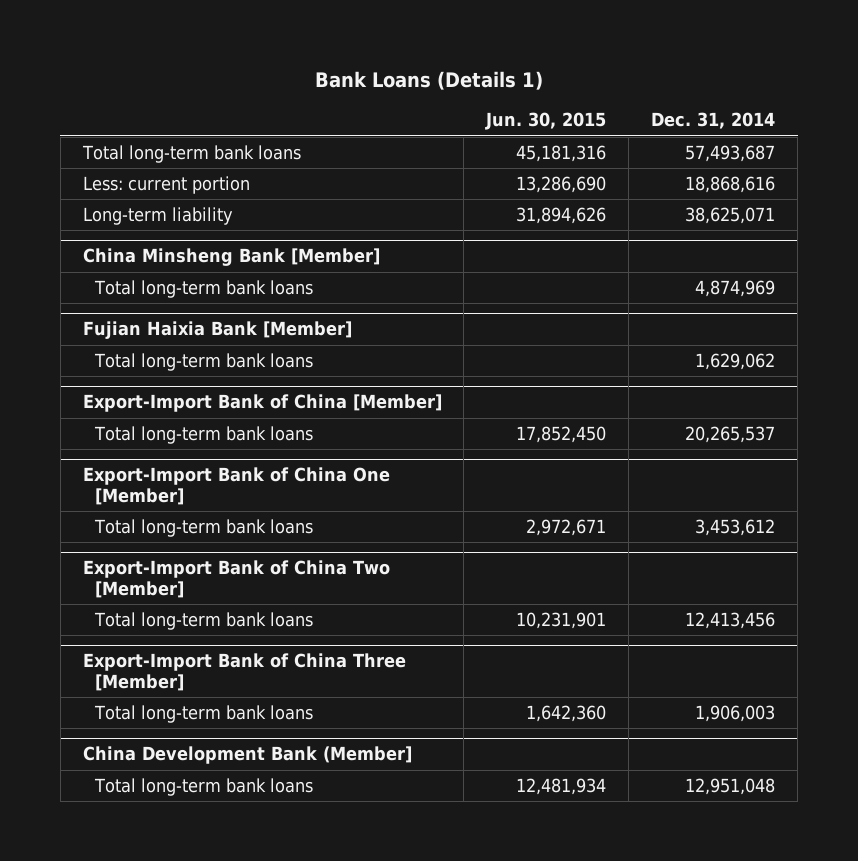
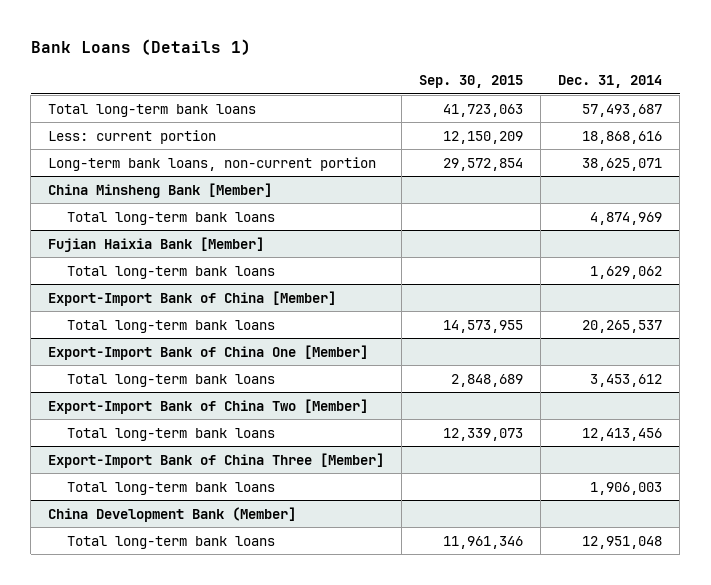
- | Jun. 30, 2015 | Dec. 31, 2014
+ | Sep. 30, 2015 | Dec. 31, 2014
- Long-term liability | 31,894,626 | 38,625,071
+ Long-term bank loans, non-current portion | 29,572,854 | 38,625,071

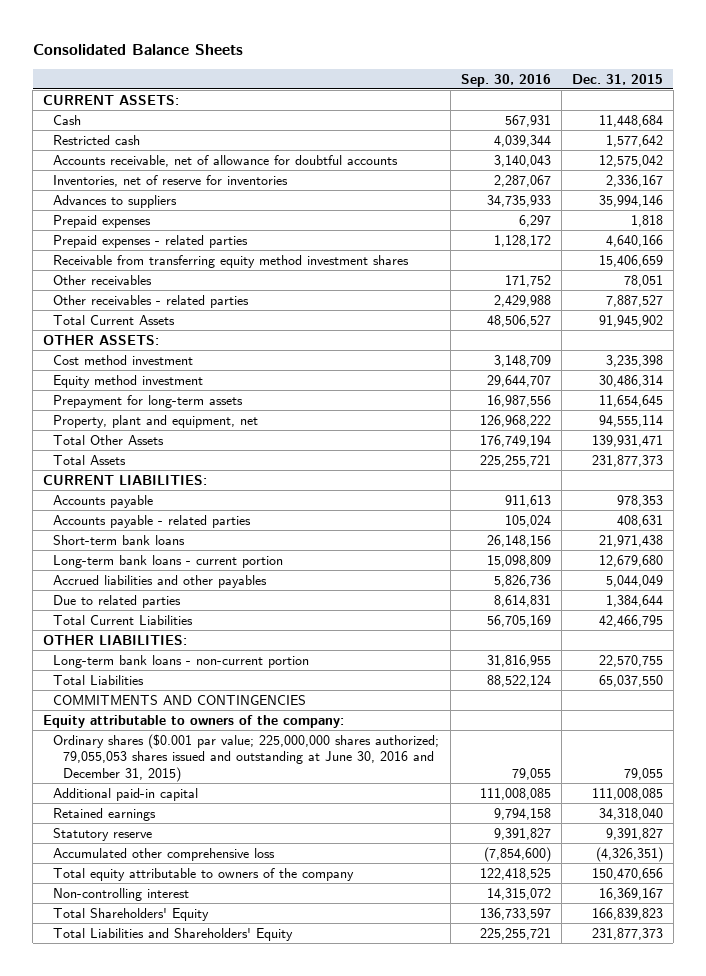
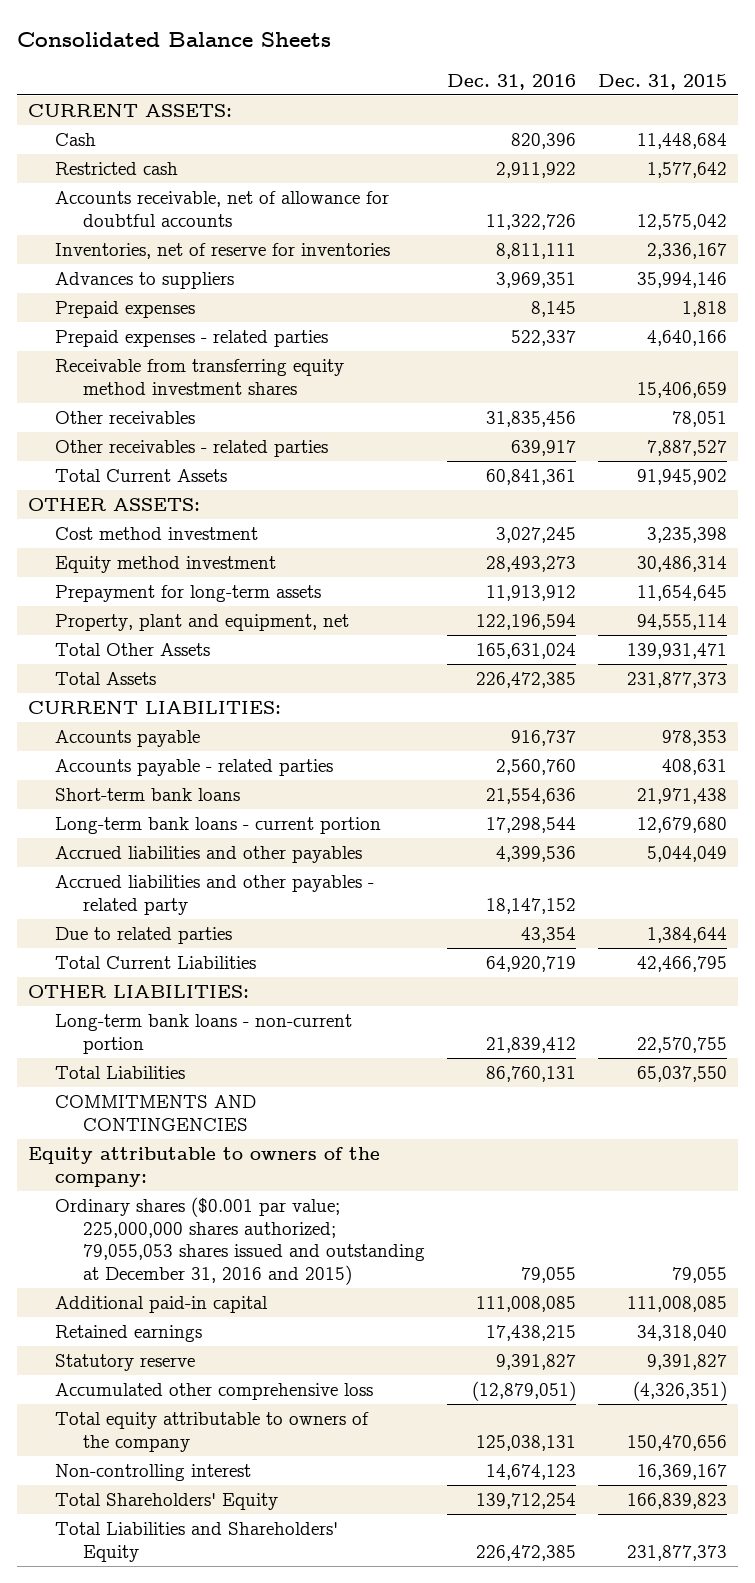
- | Sep. 30, 2016 | Dec. 31, 2015
+ | Dec. 31, 2016 | Dec. 31, 2015
+ Accrued liabilities and other payables - related party | 18,147,152 |
- Ordinary shares ($0.001 par value; 225,000,000 shares authorized; 79,055,053 shares issued and outstanding at June 30, 2016 and December 31, 2015) | 79,055 | 79,055
+ Ordinary shares ($0.001 par value; 225,000,000 shares authorized; 79,055,053 shares issued and outstanding at December 31, 2016 and 2015) | 79,055 | 79,055

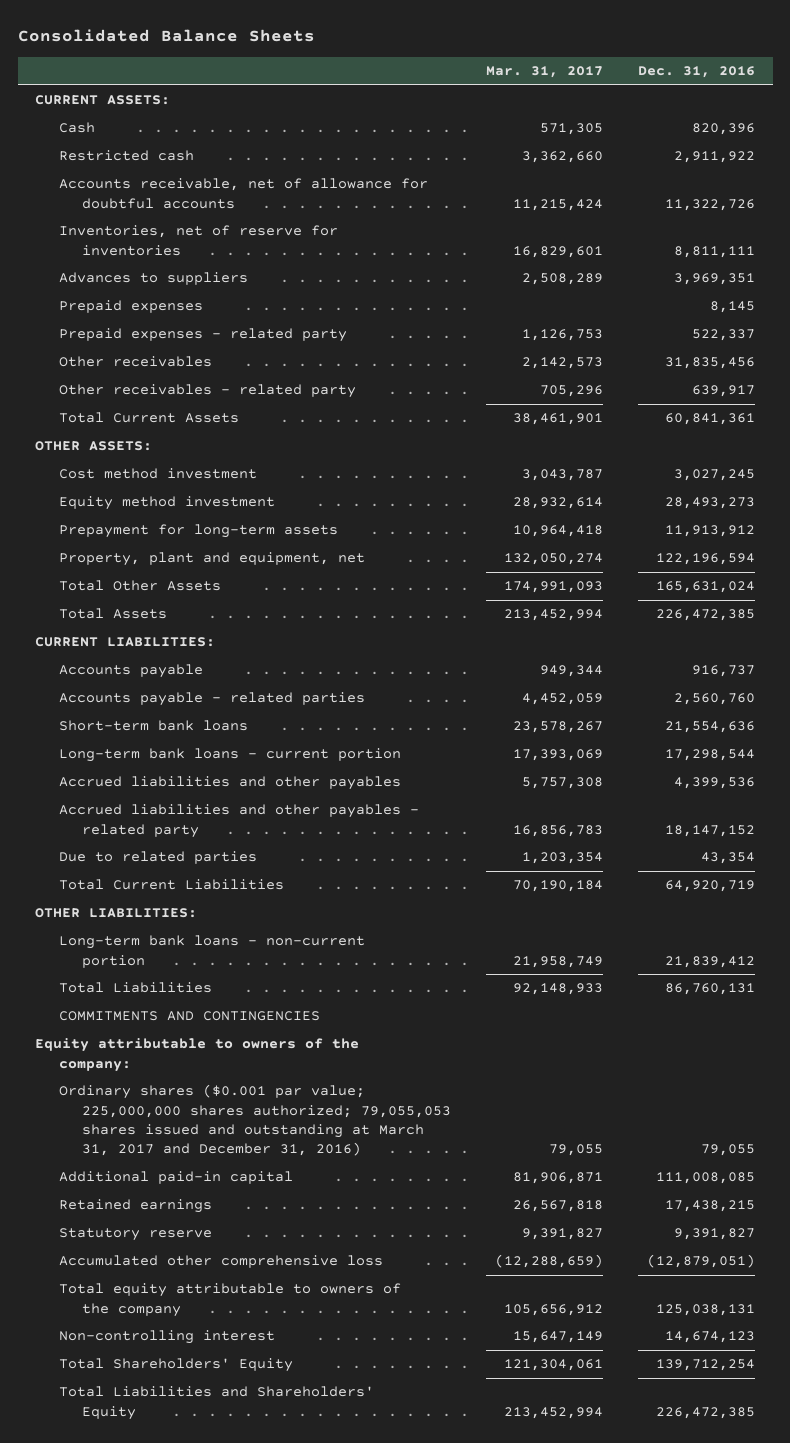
- | Dec. 31, 2016 | Dec. 31, 2015
+ | Mar. 31, 2017 | Dec. 31, 2016
- Prepaid expenses - related parties | 522,337 | 4,640,166
- Receivable from transferring equity method investment shares | | 15,406,659
+ Prepaid expenses - related party | 1,126,753 | 522,337
- Other receivables - related parties | 639,917 | 7,887,527
+ Other receivables - related party | 705,296 | 639,917
- Ordinary shares ($0.001 par value; 225,000,000 shares authorized; 79,055,053 shares issued and outstanding at December 31, 2016 and 2015) | 79,055 | 79,055
+ Ordinary shares ($0.001 par value; 225,000,000 shares authorized; 79,055,053 shares issued and outstanding at March 31, 2017 and December 31, 2016) | 79,055 | 79,055

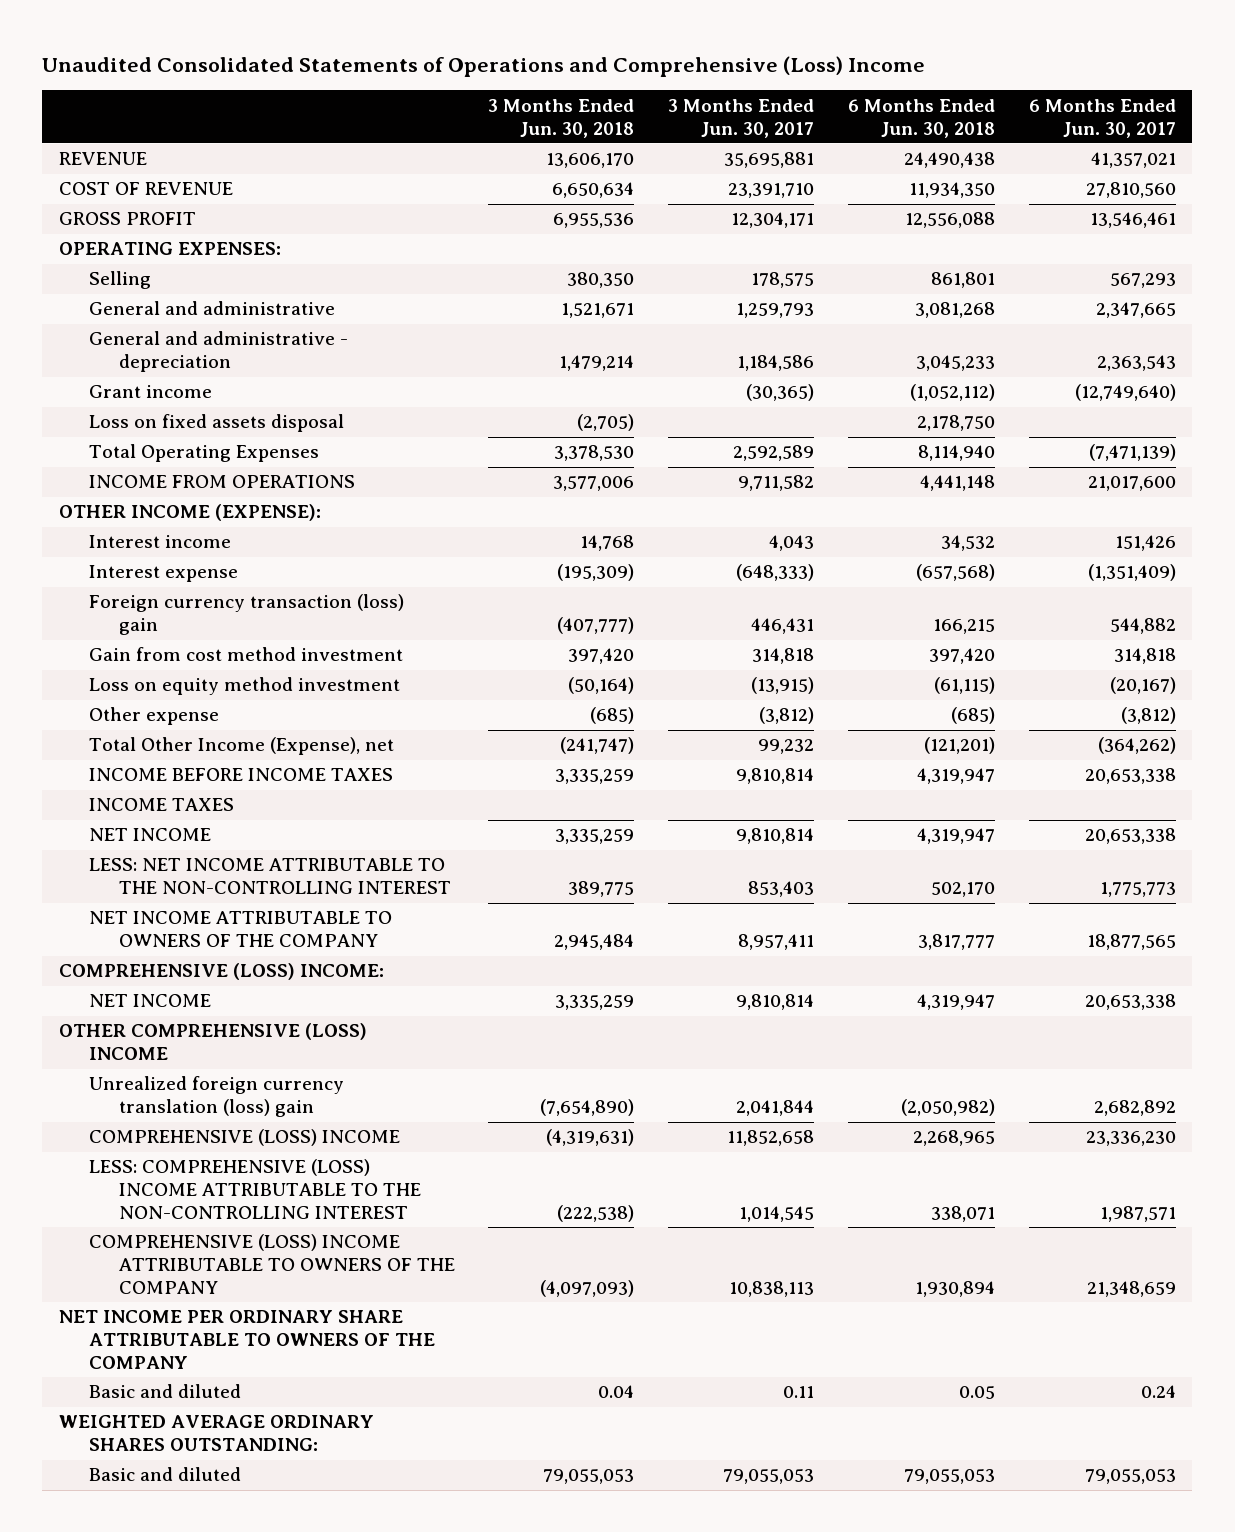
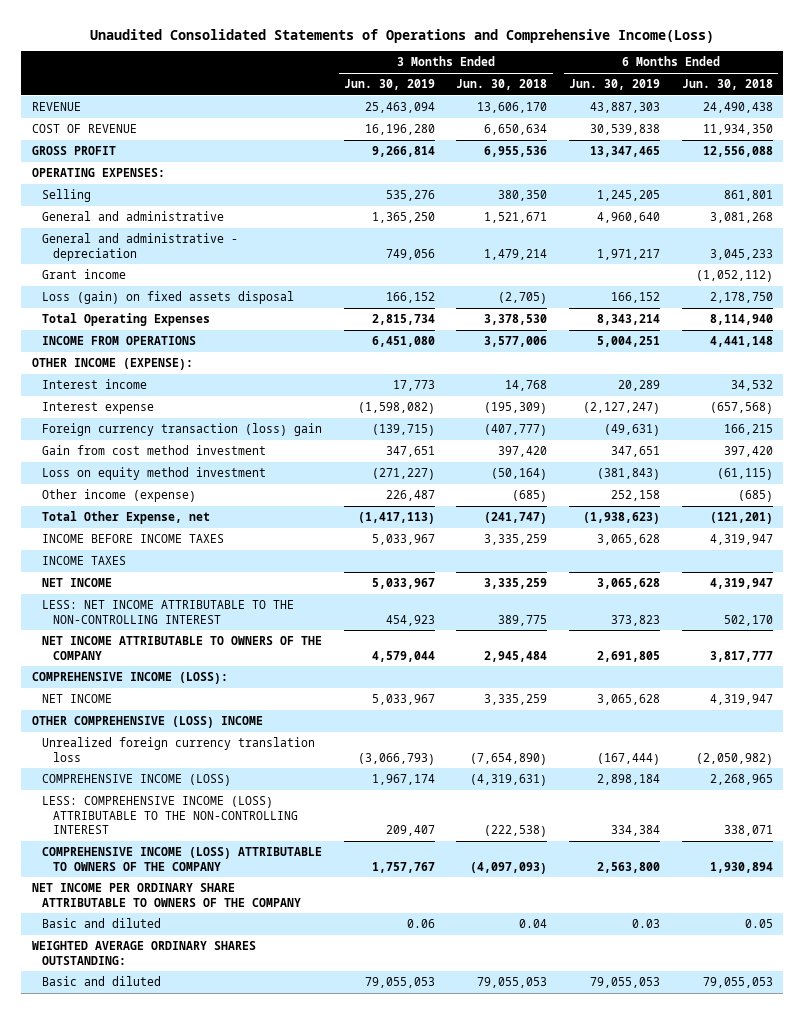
- Unaudited Consolidated Statements of Operations and Comprehensive (Loss) Income
+ Unaudited Consolidated Statements of Operations and Comprehensive Income(Loss)
- | 3 Months Ended Jun. 30, 2018 | 3 Months Ended Jun. 30, 2017 | 6 Months Ended Jun. 30, 2018 | 6 Months Ended Jun. 30, 2017
+ | 3 Months Ended Jun. 30, 2019 | 3 Months Ended Jun. 30, 2018 | 6 Months Ended Jun. 30, 2019 | 6 Months Ended Jun. 30, 2018
- Loss on fixed assets disposal | (2,705) | | 2,178,750 |
+ Loss (gain) on fixed assets disposal | 166,152 | (2,705) | 166,152 | 2,178,750
- Other expense | (685) | (3,812) | (685) | (3,812)
- Total Other Income (Expense), net | (241,747) | 99,232 | (121,201) | (364,262)
+ Other income (expense) | 226,487 | (685) | 252,158 | (685)
+ Total Other Expense, net | (1,417,113) | (241,747) | (1,938,623) | (121,201)
- COMPREHENSIVE (LOSS) INCOME:
+ COMPREHENSIVE INCOME (LOSS):
- Unrealized foreign currency translation (loss) gain | (7,654,890) | 2,041,844 | (2,050,982) | 2,682,892
- COMPREHENSIVE (LOSS) INCOME | (4,319,631) | 11,852,658 | 2,268,965 | 23,336,230
- LESS: COMPREHENSIVE (LOSS) INCOME ATTRIBUTABLE TO THE NON-CONTROLLING INTEREST | (222,538) | 1,014,545 | 338,071 | 1,987,571
- COMPREHENSIVE (LOSS) INCOME ATTRIBUTABLE TO OWNERS OF THE COMPANY | (4,097,093) | 10,838,113 | 1,930,894 | 21,348,659
+ Unrealized foreign currency translation loss | (3,066,793) | (7,654,890) | (167,444) | (2,050,982)
+ COMPREHENSIVE INCOME (LOSS) | 1,967,174 | (4,319,631) | 2,898,184 | 2,268,965
+ LESS: COMPREHENSIVE INCOME (LOSS) ATTRIBUTABLE TO THE NON-CONTROLLING INTEREST | 209,407 | (222,538) | 334,384 | 338,071
+ COMPREHENSIVE INCOME (LOSS) ATTRIBUTABLE TO OWNERS OF THE COMPANY | 1,757,767 | (4,097,093) | 2,563,800 | 1,930,894

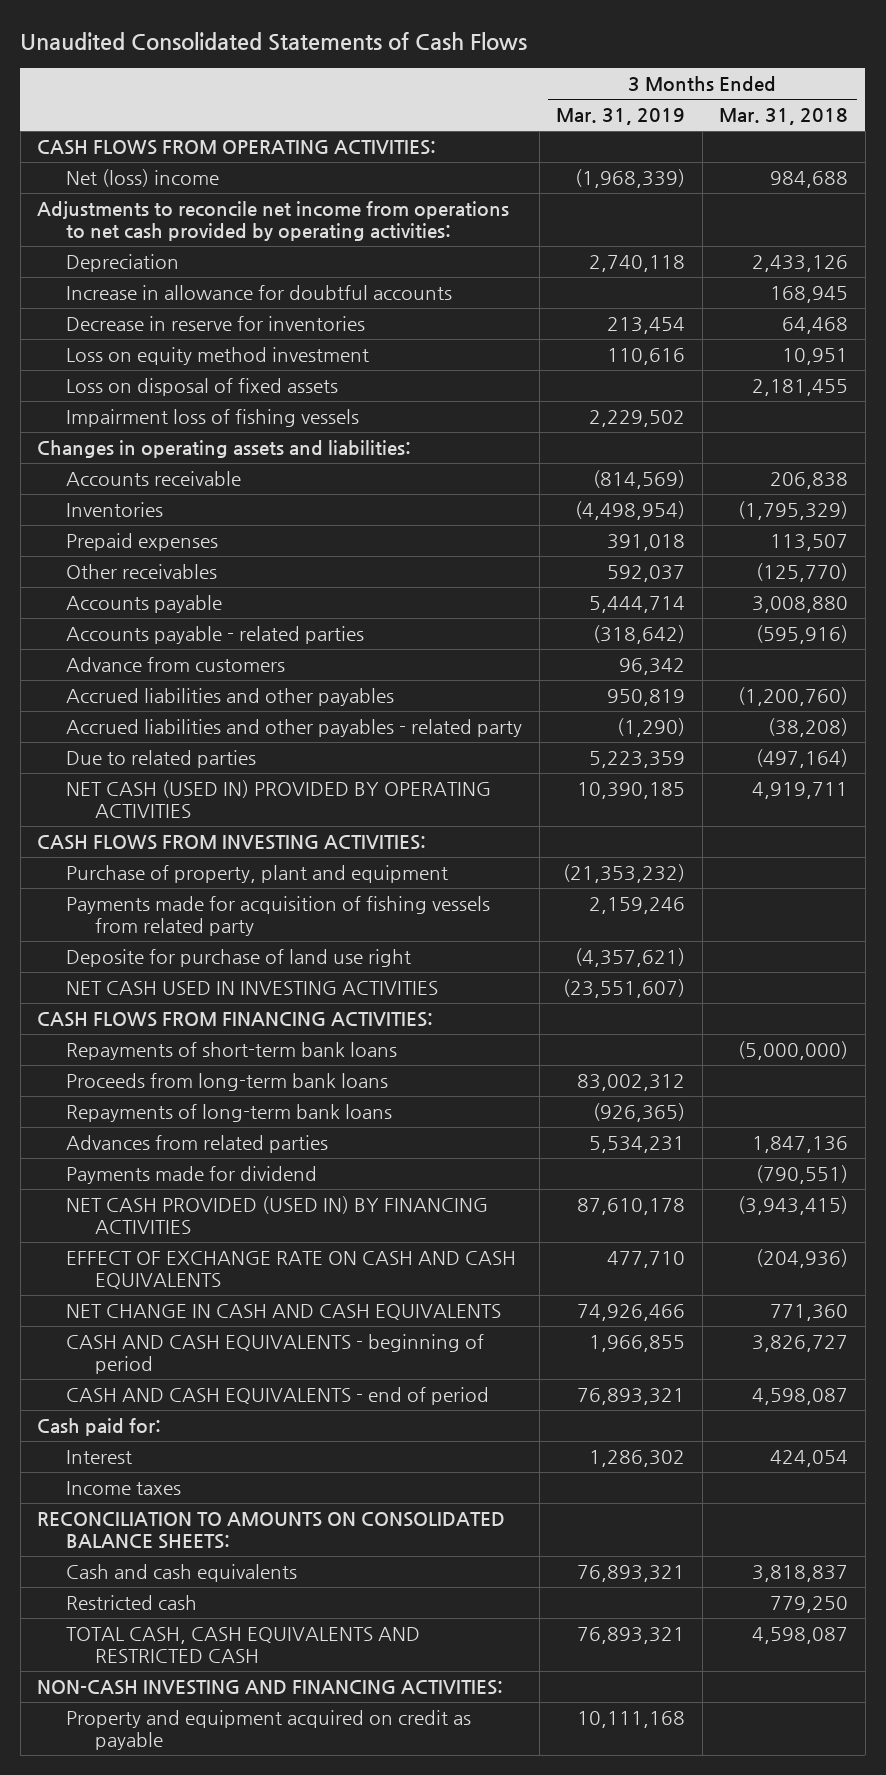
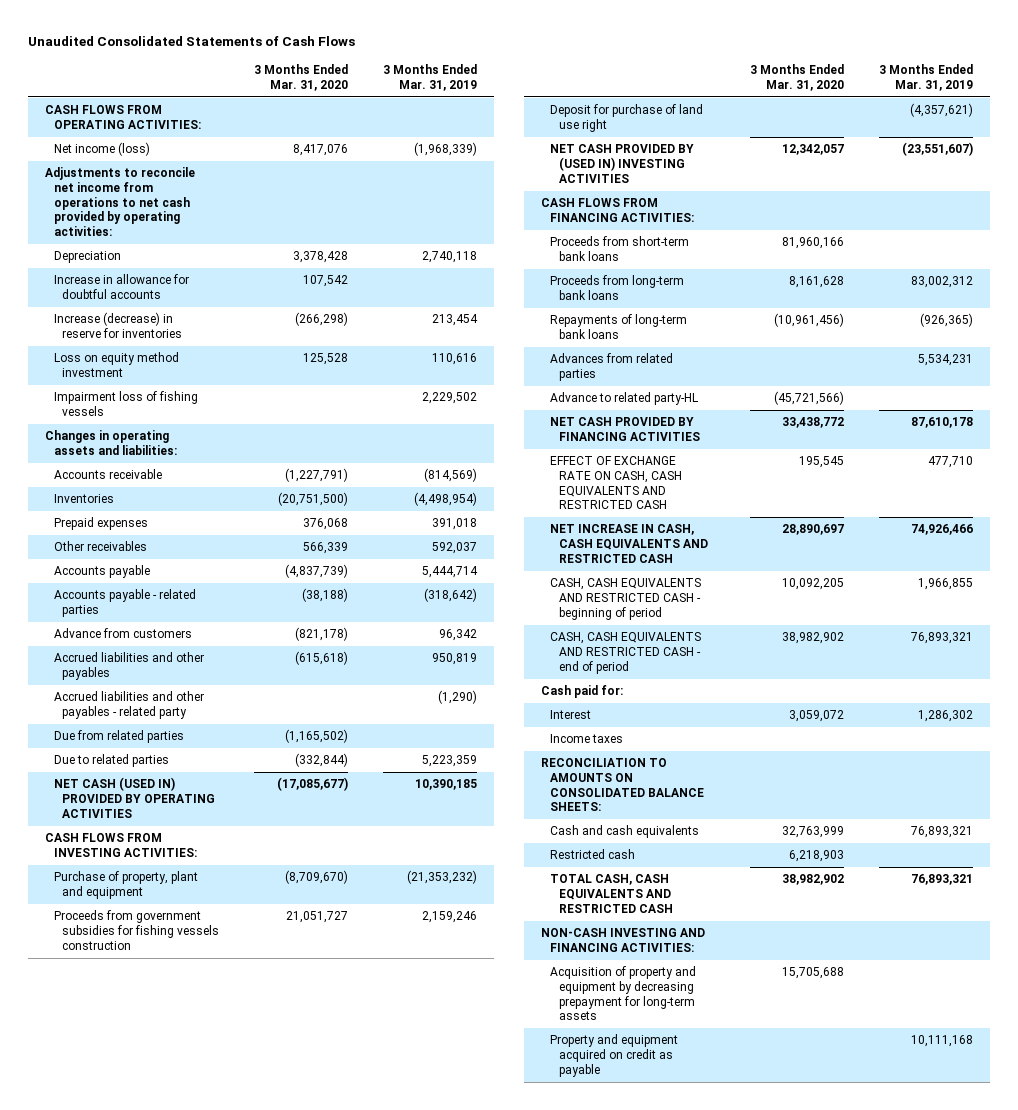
- | 3 Months Ended Mar. 31, 2019 | 3 Months Ended Mar. 31, 2018
+ | 3 Months Ended Mar. 31, 2020 | 3 Months Ended Mar. 31, 2019
- Net (loss) income | (1,968,339) | 984,688
+ Net income (loss) | 8,417,076 | (1,968,339)
- Decrease in reserve for inventories | 213,454 | 64,468
+ Increase (decrease) in reserve for inventories | (266,298) | 213,454
- Loss on disposal of fixed assets | | 2,181,455
+ Due from related parties | (1,165,502) |
- Payments made for acquisition of fishing vessels from related party | 2,159,246 |
- Deposite for purchase of land use right | (4,357,621) |
- NET CASH USED IN INVESTING ACTIVITIES | (23,551,607) |
+ Proceeds from government subsidies for fishing vessels construction | 21,051,727 | 2,159,246
+ Deposit for purchase of land use right | | (4,357,621)
+ NET CASH PROVIDED BY (USED IN) INVESTING ACTIVITIES | 12,342,057 | (23,551,607)
- Repayments of short-term bank loans | | (5,000,000)
+ Proceeds from short-term bank loans | 81,960,166 |
- Payments made for dividend | | (790,551)
- NET CASH PROVIDED (USED IN) BY FINANCING ACTIVITIES | 87,610,178 | (3,943,415)
- EFFECT OF EXCHANGE RATE ON CASH AND CASH EQUIVALENTS | 477,710 | (204,936)
- NET CHANGE IN CASH AND CASH EQUIVALENTS | 74,926,466 | 771,360
- CASH AND CASH EQUIVALENTS - beginning of period | 1,966,855 | 3,826,727
- CASH AND CASH EQUIVALENTS - end of period | 76,893,321 | 4,598,087
+ Advance to related party-HL | (45,721,566) |
+ NET CASH PROVIDED BY FINANCING ACTIVITIES | 33,438,772 | 87,610,178
+ EFFECT OF EXCHANGE RATE ON CASH, CASH EQUIVALENTS AND RESTRICTED CASH | 195,545 | 477,710
+ NET INCREASE IN CASH, CASH EQUIVALENTS AND RESTRICTED CASH | 28,890,697 | 74,926,466
+ CASH, CASH EQUIVALENTS AND RESTRICTED CASH - beginning of period | 10,092,205 | 1,966,855
+ CASH, CASH EQUIVALENTS AND RESTRICTED CASH - end of period | 38,982,902 | 76,893,321
+ Acquisition of property and equipment by decreasing prepayment for long-term assets | 15,705,688 |

